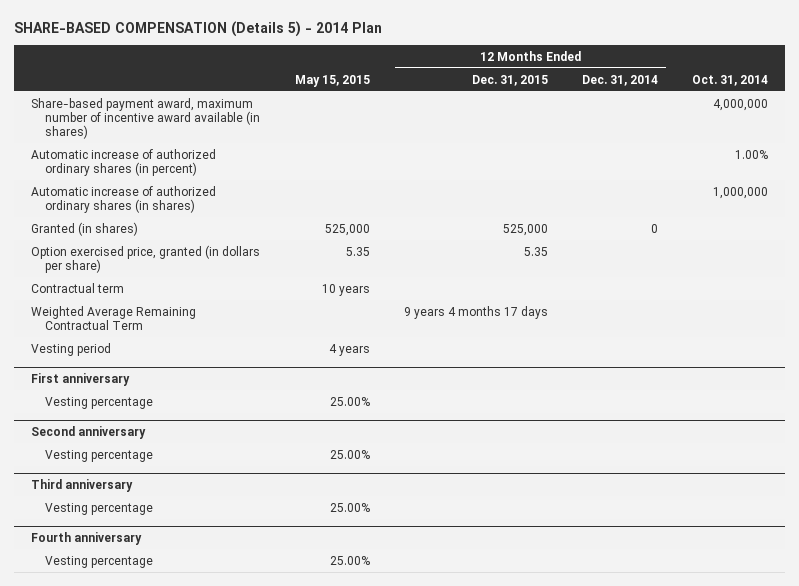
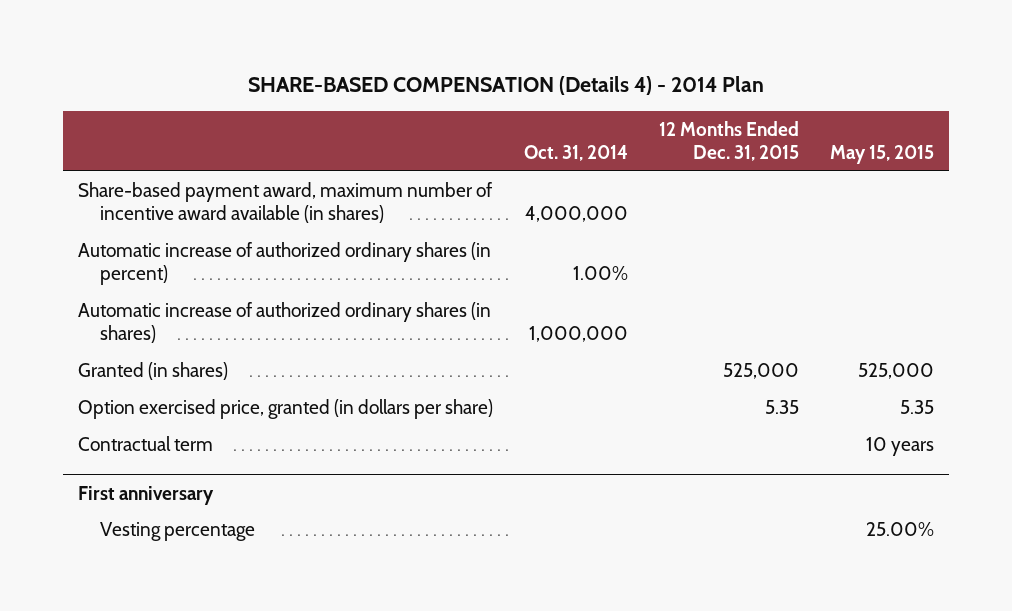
- SHARE-BASED COMPENSATION (Details 5) - 2014 Plan
+ SHARE-BASED COMPENSATION (Details 4) - 2014 Plan
- | May 15, 2015 | 12 Months Ended Dec. 31, 2015 | 12 Months Ended Dec. 31, 2014 | Oct. 31, 2014
+ | Oct. 31, 2014 | 12 Months Ended Dec. 31, 2015 | May 15, 2015
- Weighted Average Remaining Contractual Term | | 9 years 4 months 17 days | |
- Vesting period | 4 years | | |
- Second anniversary
- Vesting percentage | 25.00% | | |
- Third anniversary
- Vesting percentage | 25.00% | | |
- Fourth anniversary
- Vesting percentage | 25.00% | | |

